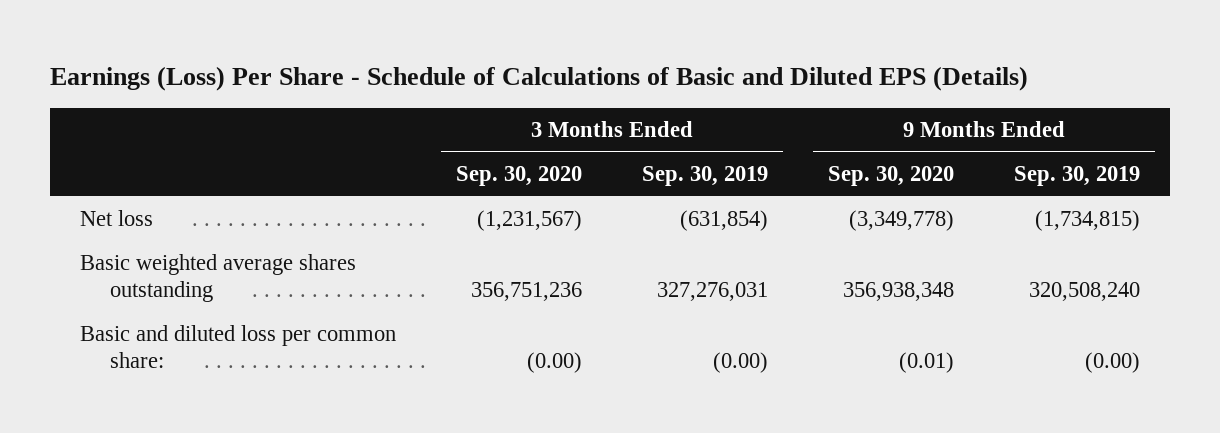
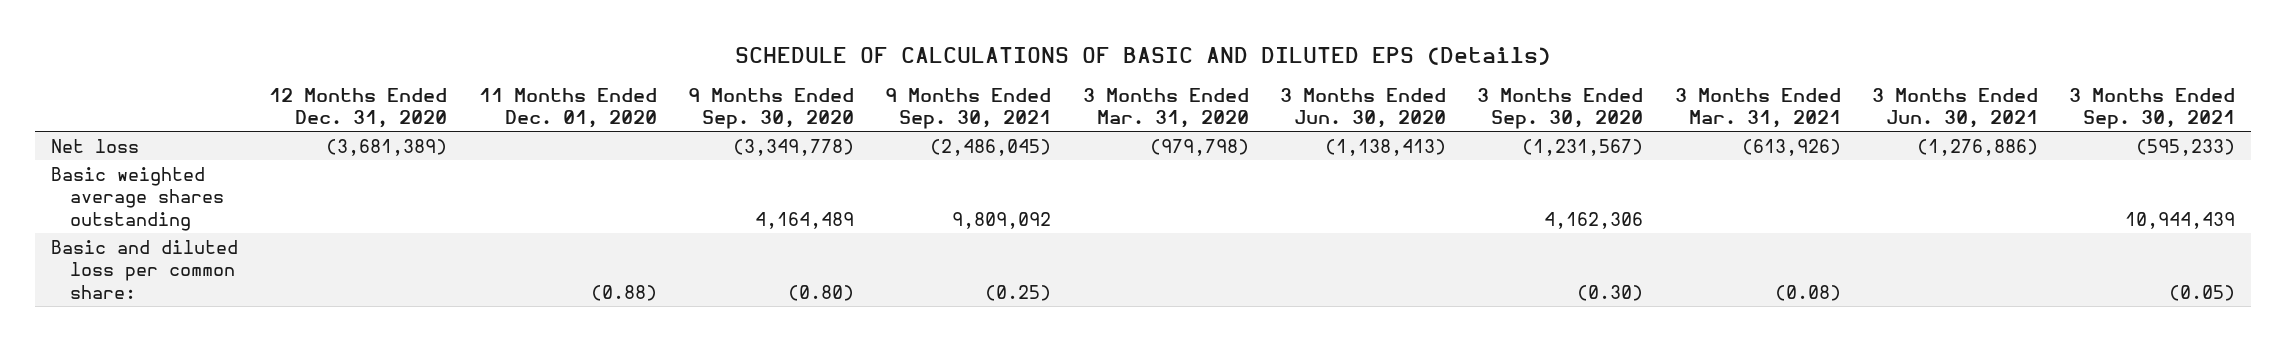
- Earnings (Loss) Per Share - Schedule of Calculations of Basic and Diluted EPS (Details)
+ SCHEDULE OF CALCULATIONS OF BASIC AND DILUTED EPS (Details)
- | 3 Months Ended Sep. 30, 2020 | 3 Months Ended Sep. 30, 2019 | 9 Months Ended Sep. 30, 2020 | 9 Months Ended Sep. 30, 2019
+ | 12 Months Ended Dec. 31, 2020 | 11 Months Ended Dec. 01, 2020 | 9 Months Ended Sep. 30, 2020 | 9 Months Ended Sep. 30, 2021 | 3 Months Ended Mar. 31, 2020 | 3 Months Ended Jun. 30, 2020 | 3 Months Ended Sep. 30, 2020 | 3 Months Ended Mar. 31, 2021 | 3 Months Ended Jun. 30, 2021 | 3 Months Ended Sep. 30, 2021
- Basic weighted average shares outstanding | 356,751,236 | 327,276,031 | 356,938,348 | 320,508,240
- Basic and diluted loss per common share: | (0.00) | (0.00) | (0.01) | (0.00)
+ Basic weighted average shares outstanding | | | 4,164,489 | 9,809,092 | | | 4,162,306 | | | 10,944,439
+ Basic and diluted loss per common share: | | (0.88) | (0.80) | (0.25) | | | (0.30) | (0.08) | | (0.05)

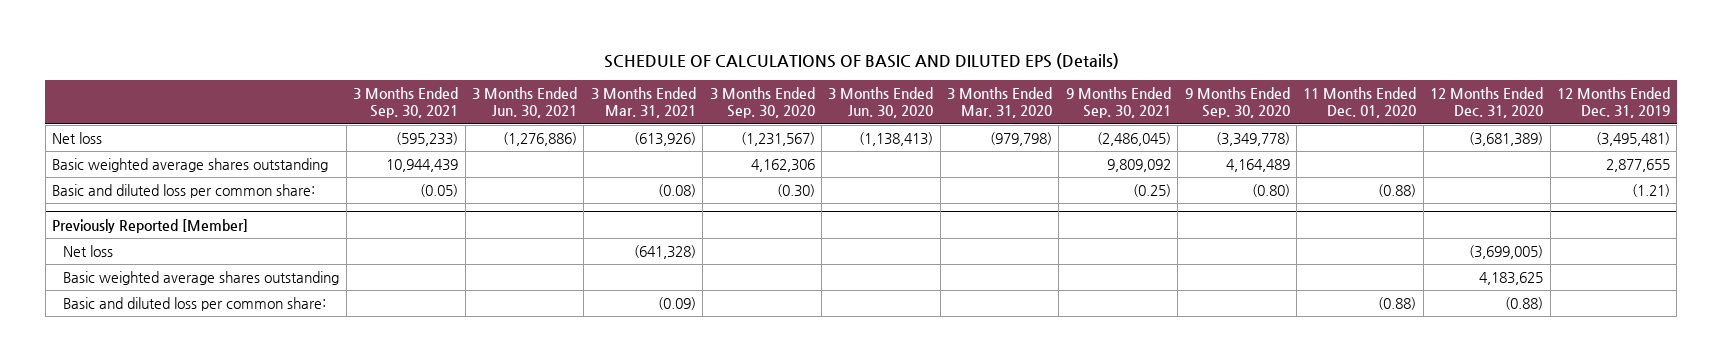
- | 12 Months Ended Dec. 31, 2020 | 11 Months Ended Dec. 01, 2020 | 9 Months Ended Sep. 30, 2020 | 9 Months Ended Sep. 30, 2021 | 3 Months Ended Mar. 31, 2020 | 3 Months Ended Jun. 30, 2020 | 3 Months Ended Sep. 30, 2020 | 3 Months Ended Mar. 31, 2021 | 3 Months Ended Jun. 30, 2021 | 3 Months Ended Sep. 30, 2021
+ | 3 Months Ended Sep. 30, 2021 | 3 Months Ended Jun. 30, 2021 | 3 Months Ended Mar. 31, 2021 | 3 Months Ended Sep. 30, 2020 | 3 Months Ended Jun. 30, 2020 | 3 Months Ended Mar. 31, 2020 | 9 Months Ended Sep. 30, 2021 | 9 Months Ended Sep. 30, 2020 | 11 Months Ended Dec. 01, 2020 | 12 Months Ended Dec. 31, 2020 | 12 Months Ended Dec. 31, 2019
+ Previously Reported [Member]
+ Net loss | | | (641,328) | | | | | | | (3,699,005) |
+ Basic weighted average shares outstanding | | | | | | | | | | 4,183,625 |
+ Basic and diluted loss per common share: | | | (0.09) | | | | | | (0.88) | (0.88) |

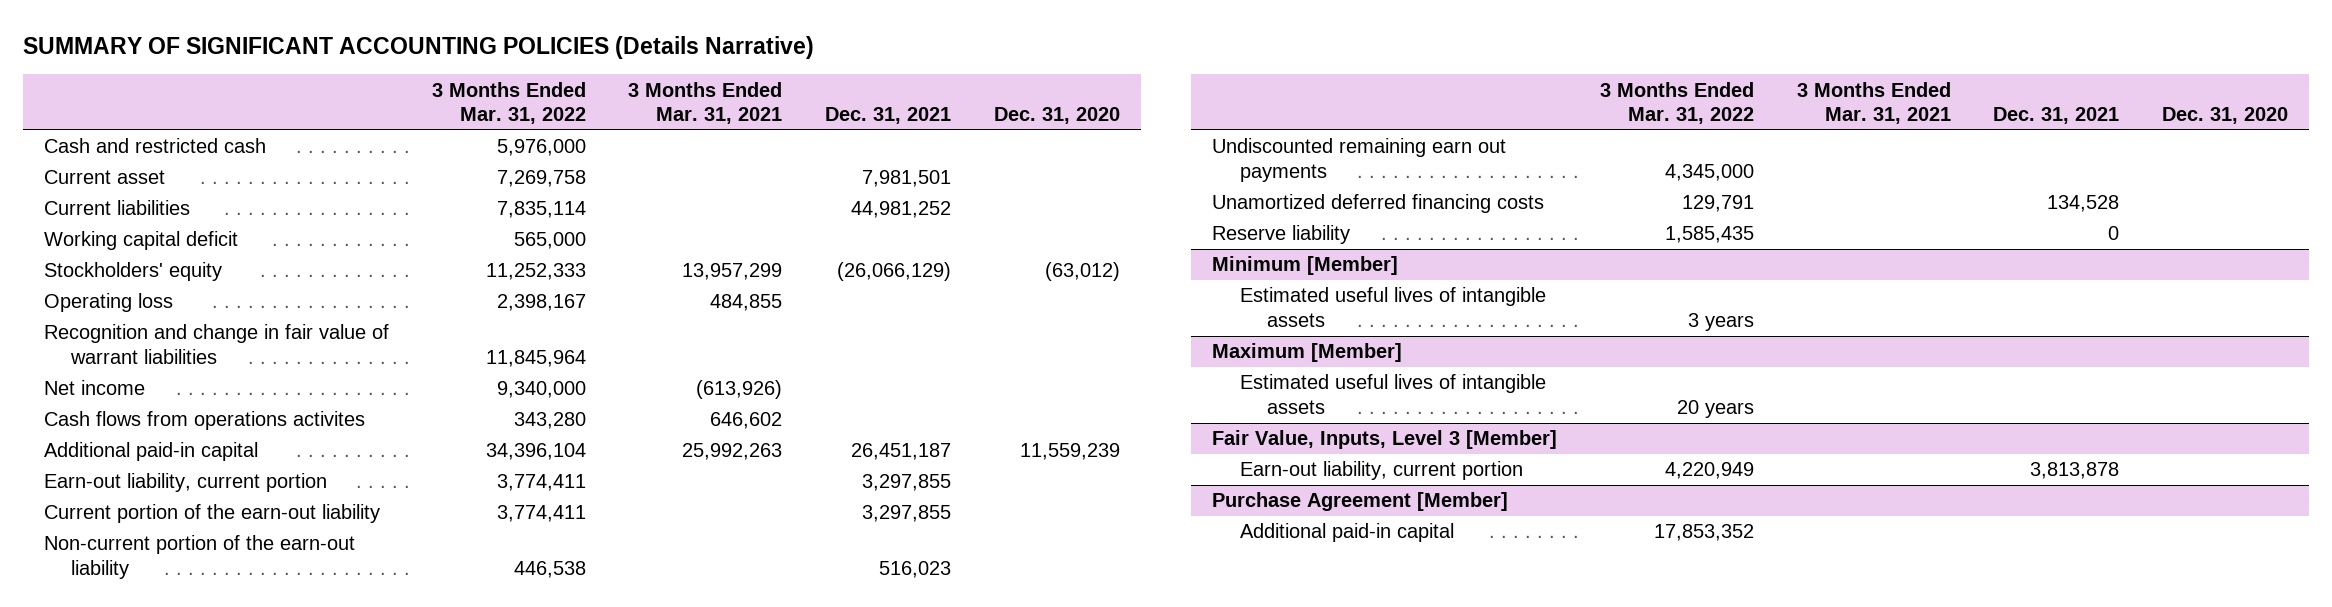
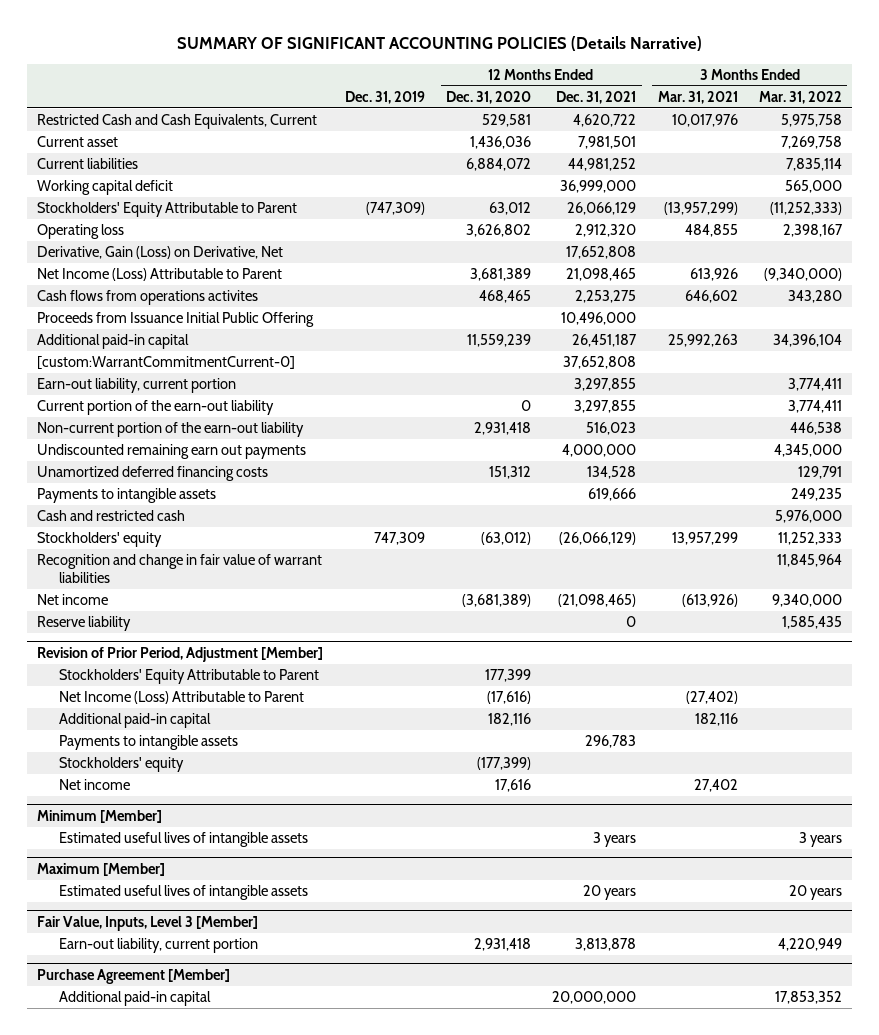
- | 3 Months Ended Mar. 31, 2022 | 3 Months Ended Mar. 31, 2021 | Dec. 31, 2021 | Dec. 31, 2020
+ | Dec. 31, 2019 | 12 Months Ended Dec. 31, 2020 | 12 Months Ended Dec. 31, 2021 | 3 Months Ended Mar. 31, 2021 | 3 Months Ended Mar. 31, 2022
+ Restricted Cash and Cash Equivalents, Current | | 529,581 | 4,620,722 | 10,017,976 | 5,975,758
+ Stockholders' Equity Attributable to Parent | (747,309) | 63,012 | 26,066,129 | (13,957,299) | (11,252,333)
+ Derivative, Gain (Loss) on Derivative, Net | | | 17,652,808 | |
+ Net Income (Loss) Attributable to Parent | | 3,681,389 | 21,098,465 | 613,926 | (9,340,000)
+ Proceeds from Issuance Initial Public Offering | | | 10,496,000 | |
+ [custom:WarrantCommitmentCurrent-0] | | | 37,652,808 | |
+ Payments to intangible assets | | | 619,666 | | 249,235
moved down: Cash and restricted cash | | | | | 5,976,000
moved down: Stockholders' equity | 747,309 | (63,012) | (26,066,129) | 13,957,299 | 11,252,333
moved down: Recognition and change in fair value of warrant liabilities | | | | | 11,845,964
moved down: Net income | | (3,681,389) | (21,098,465) | (613,926) | 9,340,000
+ Revision of Prior Period, Adjustment [Member]
+ Stockholders' Equity Attributable to Parent | | 177,399 | | |
+ Net Income (Loss) Attributable to Parent | | (17,616) | | (27,402) |
+ Additional paid-in capital | | 182,116 | | 182,116 |
+ Payments to intangible assets | | | 296,783 | |
+ Stockholders' equity | | (177,399) | | |
+ Net income | | 17,616 | | 27,402 |

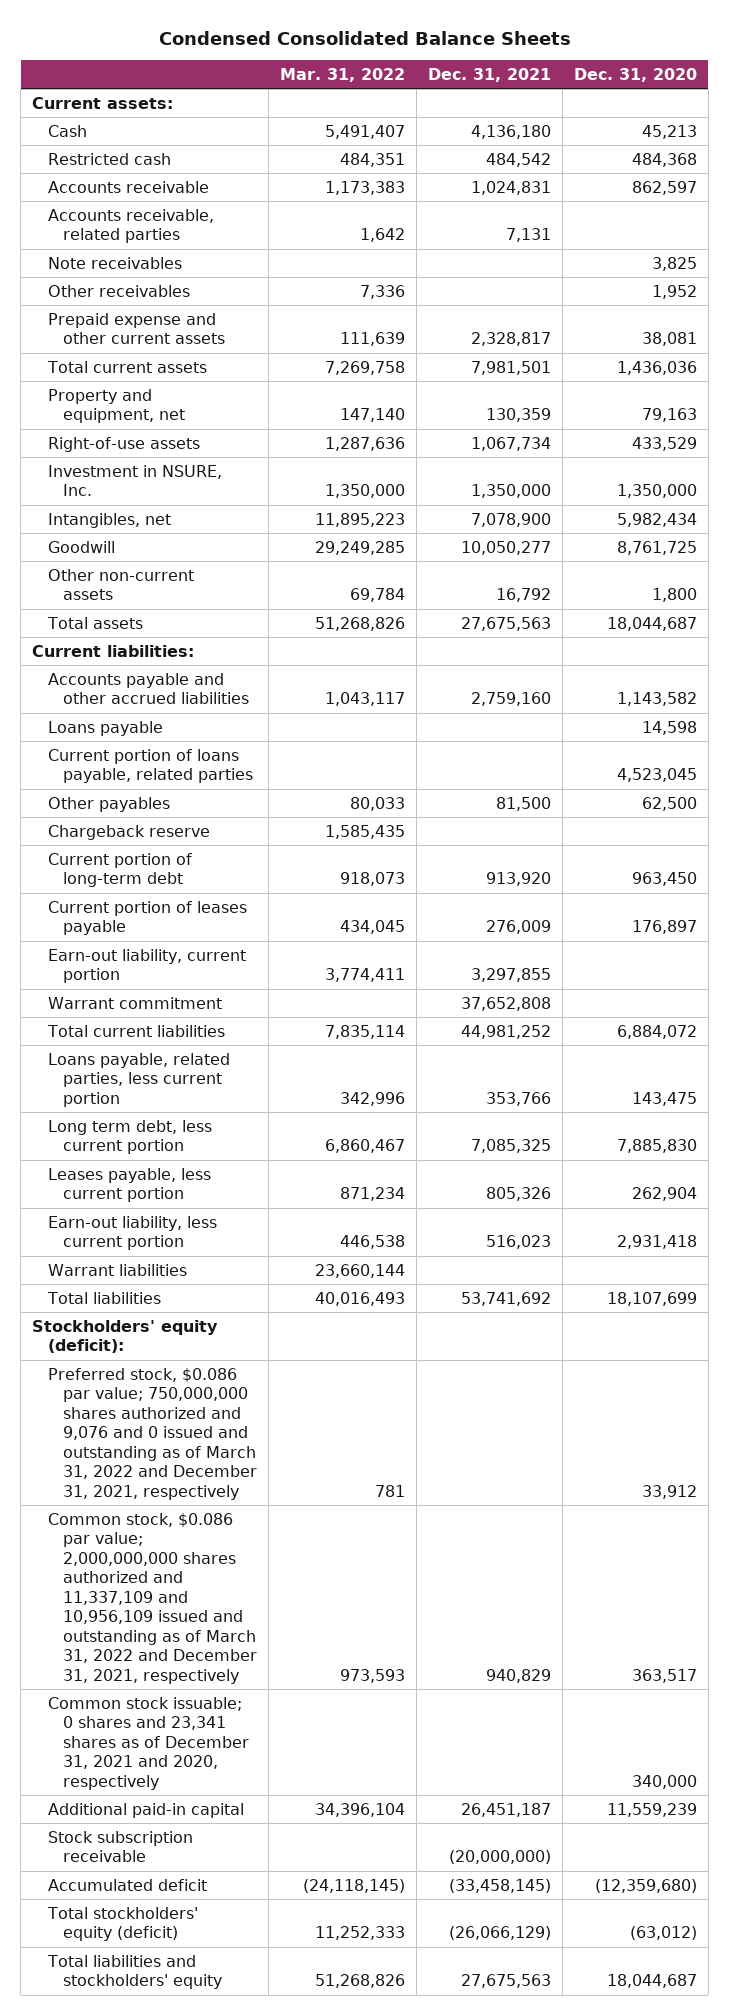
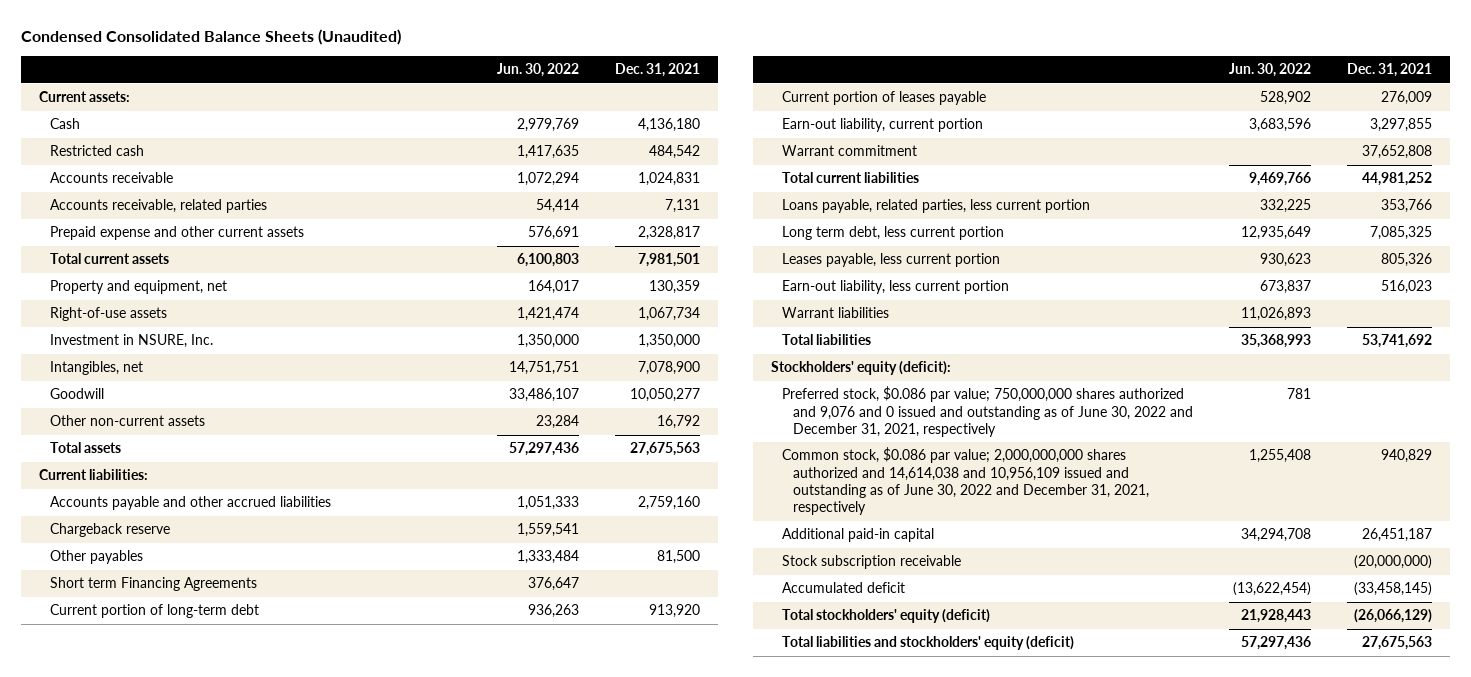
- Condensed Consolidated Balance Sheets
+ Condensed Consolidated Balance Sheets (Unaudited)
- | Mar. 31, 2022 | Dec. 31, 2021 | Dec. 31, 2020
+ | Jun. 30, 2022 | Dec. 31, 2021
- Note receivables | | | 3,825
- Other receivables | 7,336 | | 1,952
- Loans payable | | | 14,598
- Current portion of loans payable, related parties | | | 4,523,045
moved down: Other payables | 1,333,484 | 81,500
+ Short term Financing Agreements | 376,647 |
- Preferred stock, $0.086 par value; 750,000,000 shares authorized and 9,076 and 0 issued and outstanding as of March 31, 2022 and December 31, 2021, respectively | 781 | | 33,912
- Common stock, $0.086 par value; 2,000,000,000 shares authorized and 11,337,109 and 10,956,109 issued and outstanding as of March 31, 2022 and December 31, 2021, respectively | 973,593 | 940,829 | 363,517
- Common stock issuable; 0 shares and 23,341 shares as of December 31, 2021 and 2020, respectively | | | 340,000
+ Preferred stock, $0.086 par value; 750,000,000 shares authorized and 9,076 and 0 issued and outstanding as of June 30, 2022 and December 31, 2021, respectively | 781 |
+ Common stock, $0.086 par value; 2,000,000,000 shares authorized and 14,614,038 and 10,956,109 issued and outstanding as of June 30, 2022 and December 31, 2021, respectively | 1,255,408 | 940,829
- Total liabilities and stockholders' equity | 51,268,826 | 27,675,563 | 18,044,687
+ Total liabilities and stockholders' equity (deficit) | 57,297,436 | 27,675,563

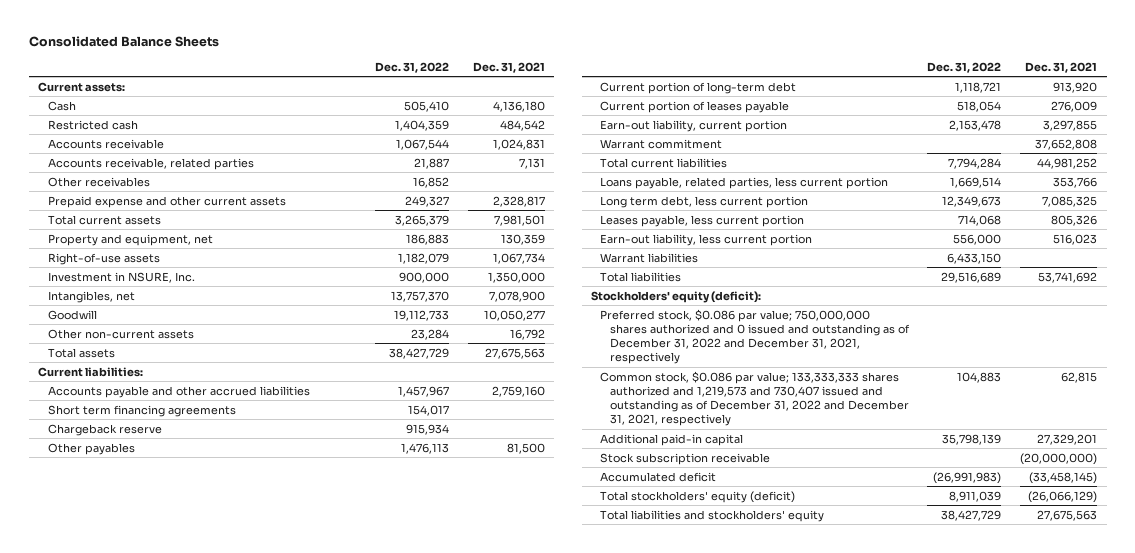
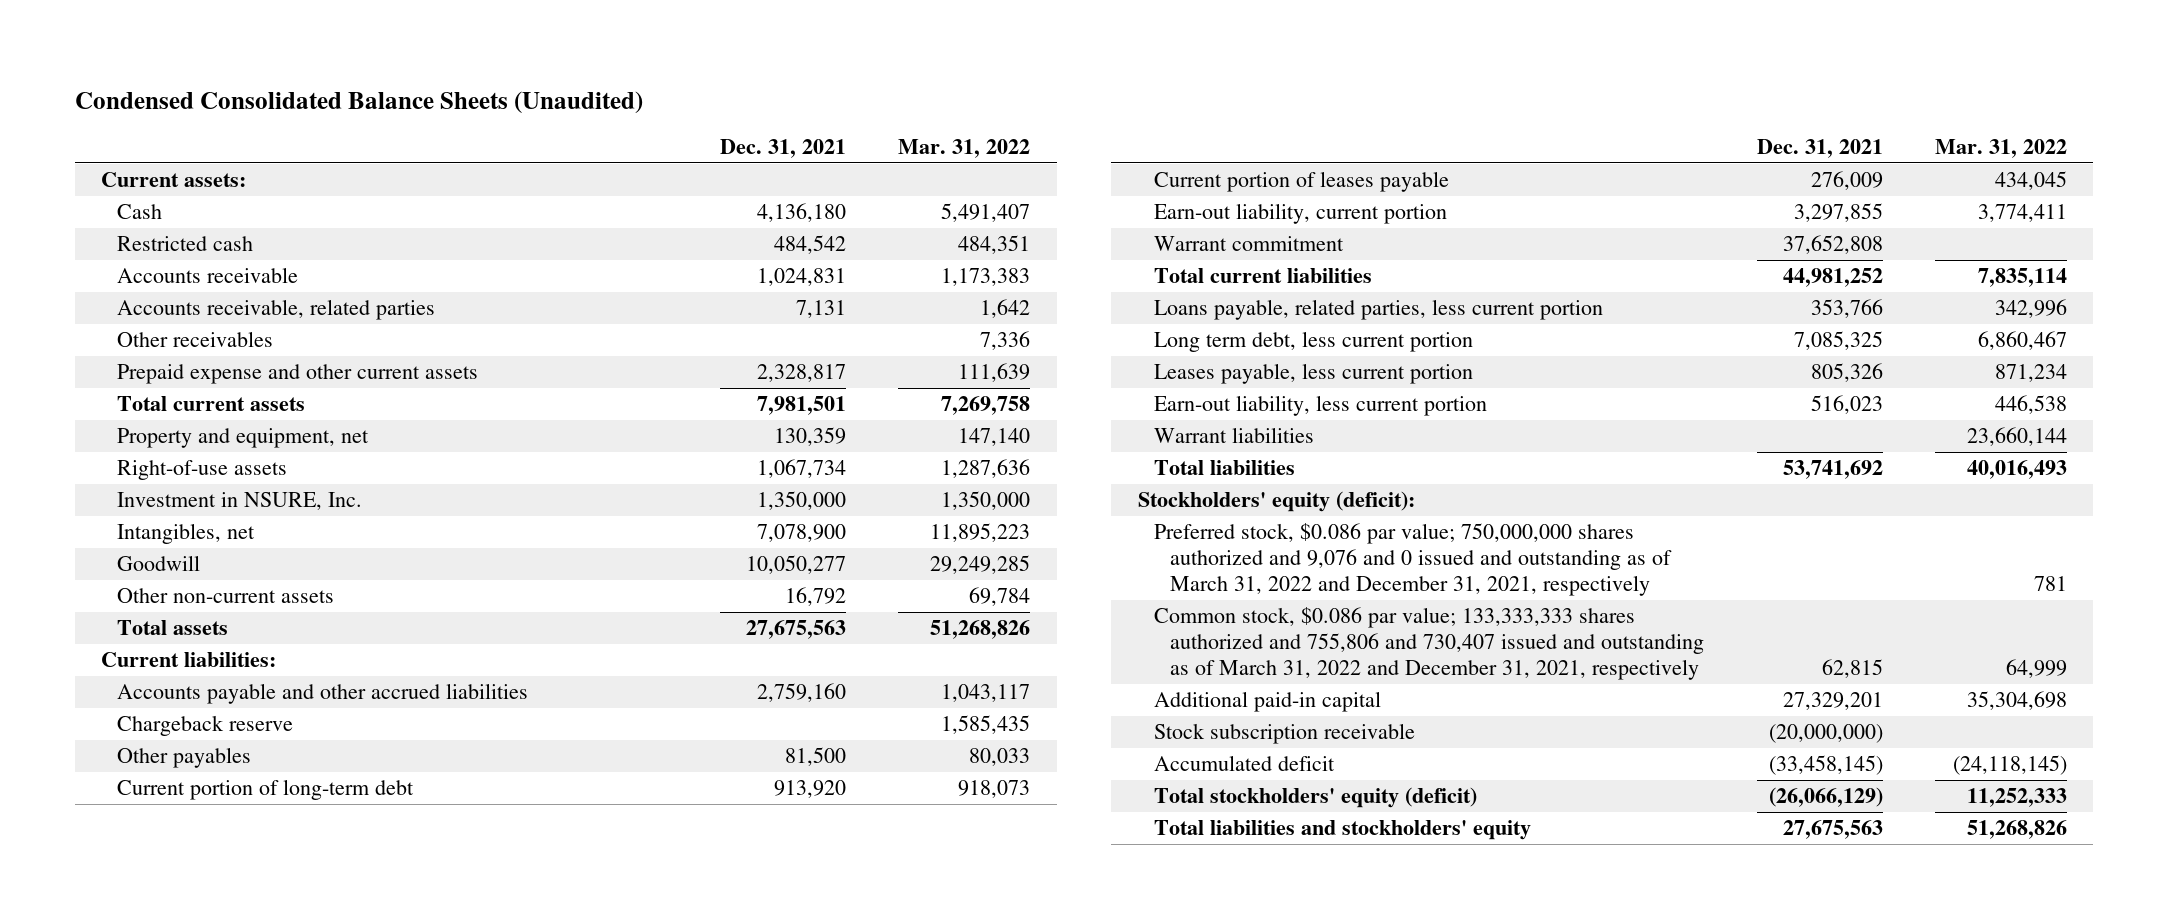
- Consolidated Balance Sheets
+ Condensed Consolidated Balance Sheets (Unaudited)
- | Dec. 31, 2022 | Dec. 31, 2021
+ | Dec. 31, 2021 | Mar. 31, 2022
- Short term financing agreements | 154,017 |
- Preferred stock, $0.086 par value; 750,000,000 shares authorized and 0 issued and outstanding as of December 31, 2022 and December 31, 2021, respectively
- Common stock, $0.086 par value; 133,333,333 shares authorized and 1,219,573 and 730,407 issued and outstanding as of December 31, 2022 and December 31, 2021, respectively | 104,883 | 62,815
+ Preferred stock, $0.086 par value; 750,000,000 shares authorized and 9,076 and 0 issued and outstanding as of March 31, 2022 and December 31, 2021, respectively | | 781
+ Common stock, $0.086 par value; 133,333,333 shares authorized and 755,806 and 730,407 issued and outstanding as of March 31, 2022 and December 31, 2021, respectively | 62,815 | 64,999

